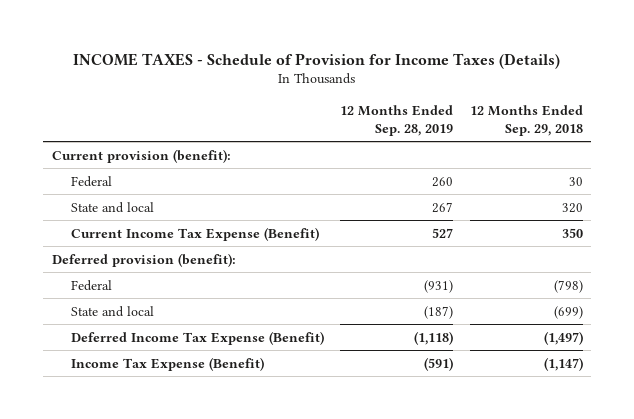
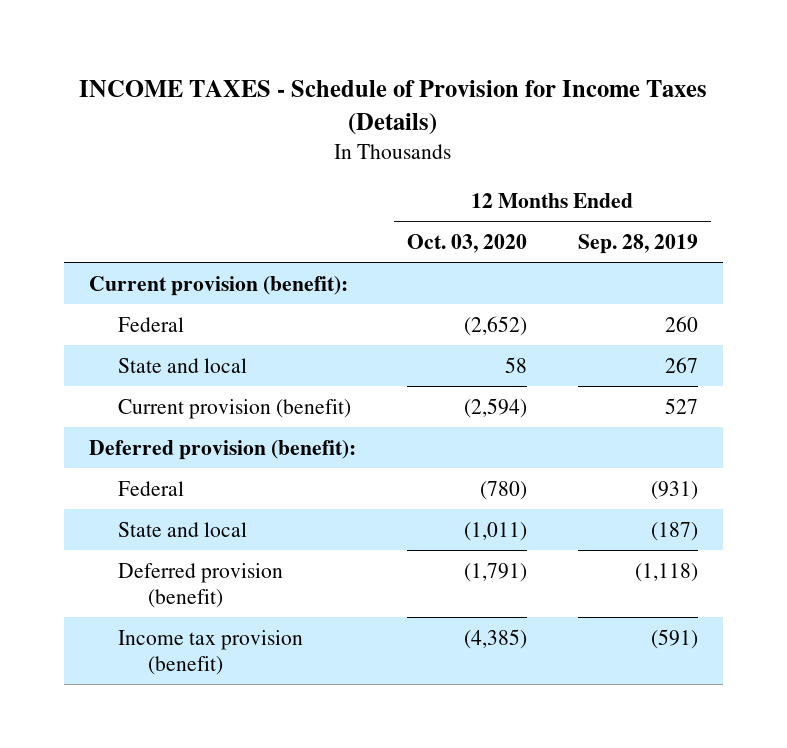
- | 12 Months Ended Sep. 28, 2019 | 12 Months Ended Sep. 29, 2018
+ | 12 Months Ended Oct. 03, 2020 | 12 Months Ended Sep. 28, 2019
- Current Income Tax Expense (Benefit) | 527 | 350
+ Current provision (benefit) | (2,594) | 527
- Deferred Income Tax Expense (Benefit) | (1,118) | (1,497)
- Income Tax Expense (Benefit) | (591) | (1,147)
+ Deferred provision (benefit) | (1,791) | (1,118)
+ Income tax provision (benefit) | (4,385) | (591)

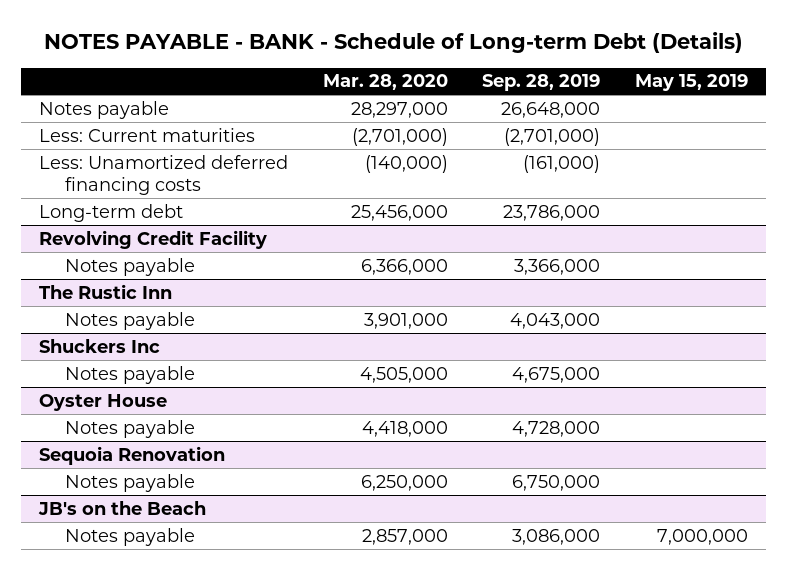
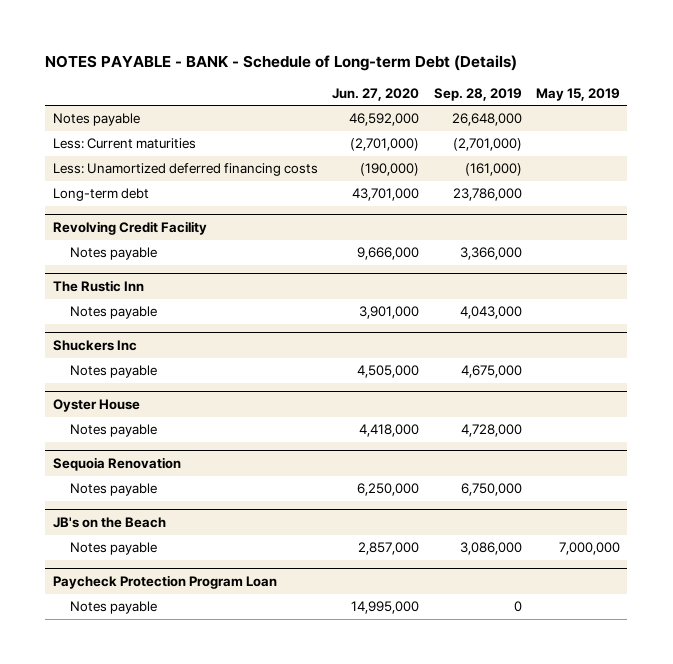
- | Mar. 28, 2020 | Sep. 28, 2019 | May 15, 2019
+ | Jun. 27, 2020 | Sep. 28, 2019 | May 15, 2019
+ Paycheck Protection Program Loan
+ Notes payable | 14,995,000 | 0 |

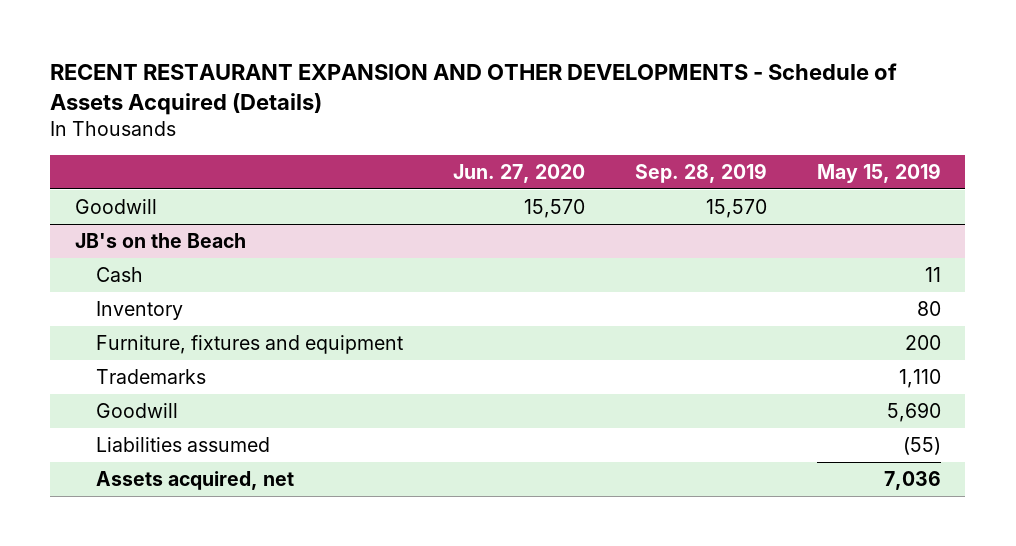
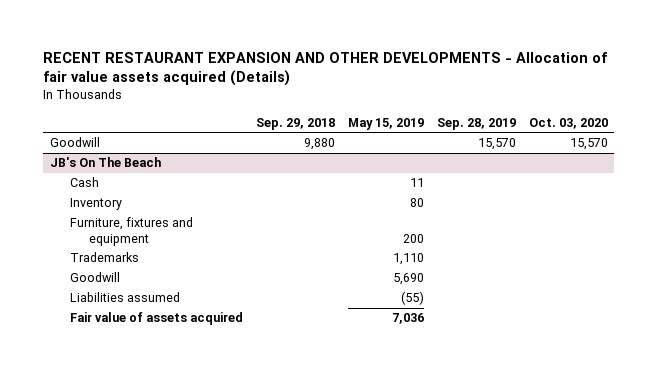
- RECENT RESTAURANT EXPANSION AND OTHER DEVELOPMENTS - Schedule of Assets Acquired (Details)
+ RECENT RESTAURANT EXPANSION AND OTHER DEVELOPMENTS - Allocation of fair value assets acquired (Details)
- | Jun. 27, 2020 | Sep. 28, 2019 | May 15, 2019
+ | Sep. 29, 2018 | May 15, 2019 | Sep. 28, 2019 | Oct. 03, 2020
- JB's on the Beach
+ JB's On The Beach
- Assets acquired, net | | | 7,036
+ Fair value of assets acquired | | 7,036 | |

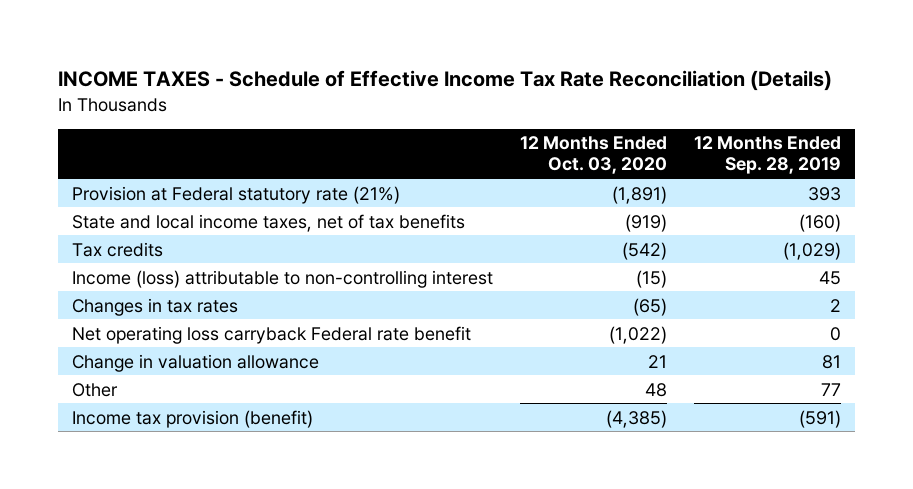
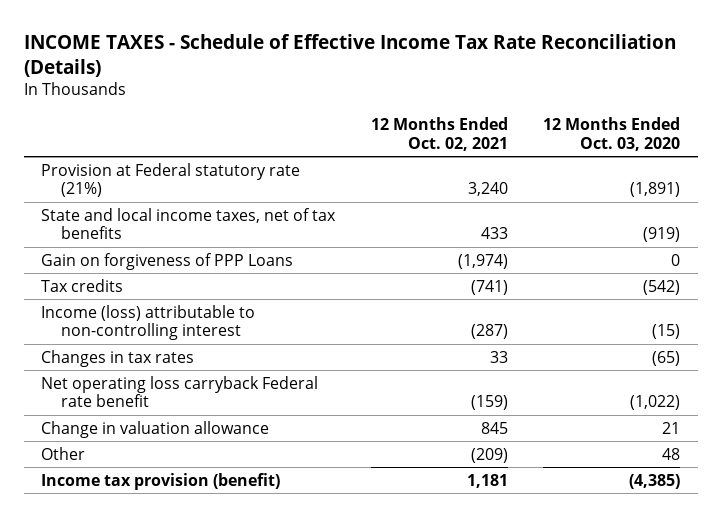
- | 12 Months Ended Oct. 03, 2020 | 12 Months Ended Sep. 28, 2019
+ | 12 Months Ended Oct. 02, 2021 | 12 Months Ended Oct. 03, 2020
+ Gain on forgiveness of PPP Loans | (1,974) | 0

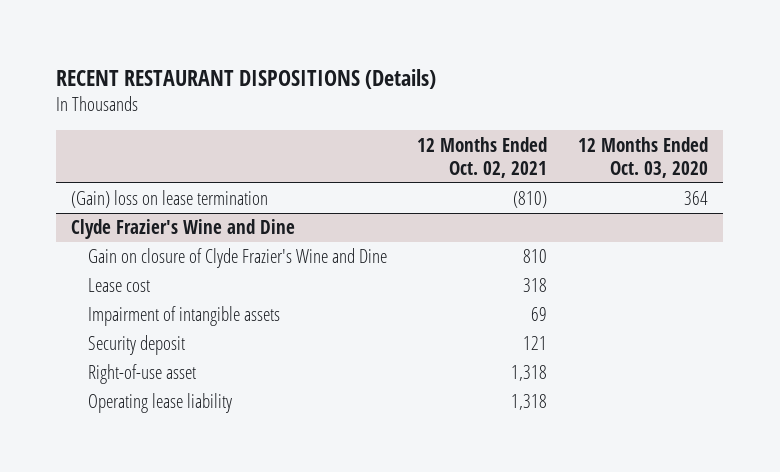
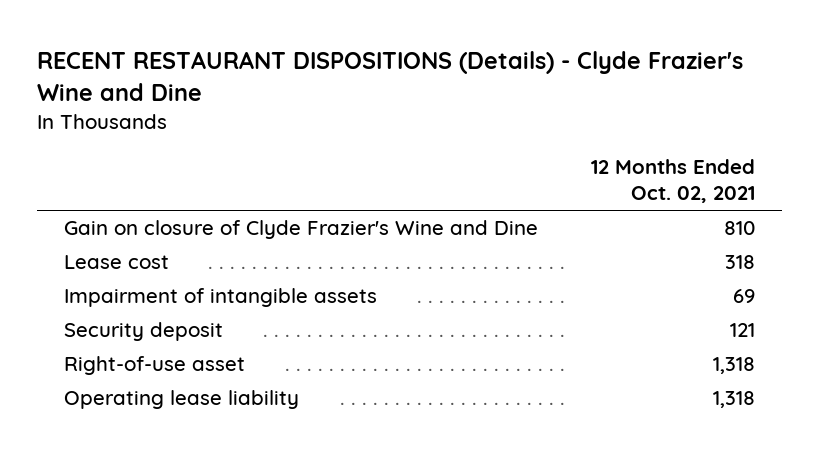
- RECENT RESTAURANT DISPOSITIONS (Details)
+ RECENT RESTAURANT DISPOSITIONS (Details) - Clyde Frazier's Wine and Dine
- | 12 Months Ended Oct. 02, 2021 | 12 Months Ended Oct. 03, 2020
+ | 12 Months Ended Oct. 02, 2021
- (Gain) loss on lease termination | (810) | 364
- Clyde Frazier's Wine and Dine

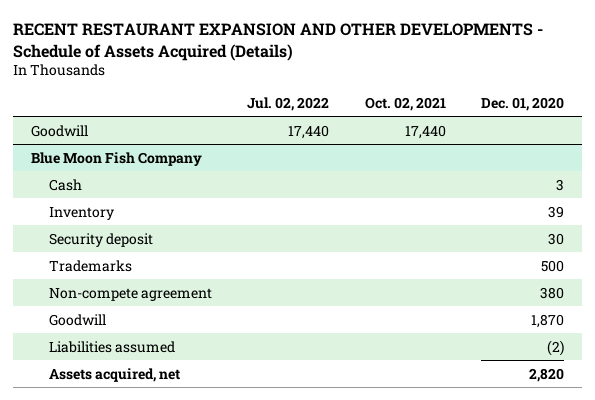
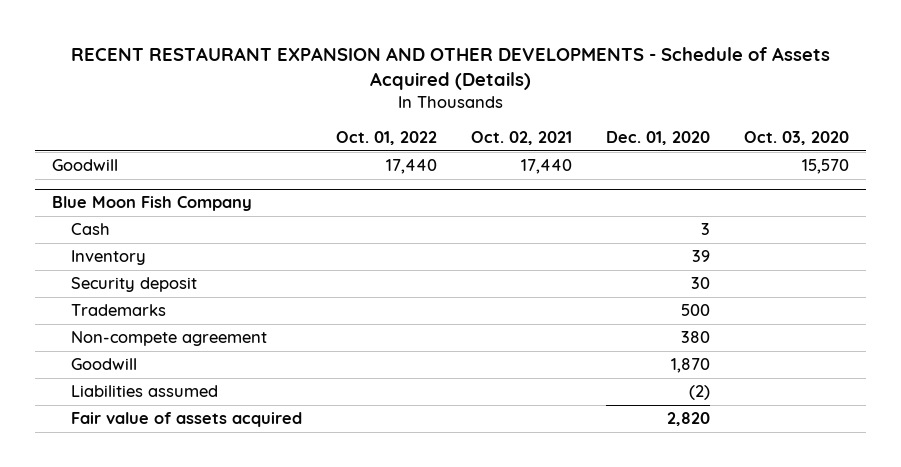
- | Jul. 02, 2022 | Oct. 02, 2021 | Dec. 01, 2020
+ | Oct. 01, 2022 | Oct. 02, 2021 | Dec. 01, 2020 | Oct. 03, 2020
@ Blue Moon Fish Company
- Assets acquired, net | | | 2,820
+ Fair value of assets acquired | | | 2,820 |

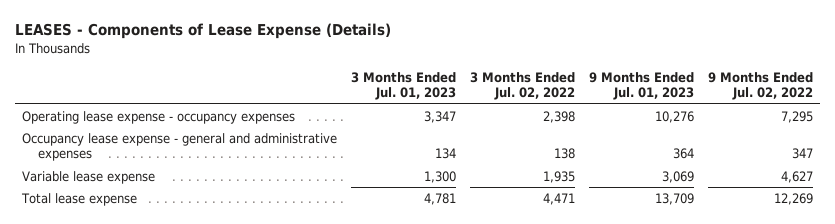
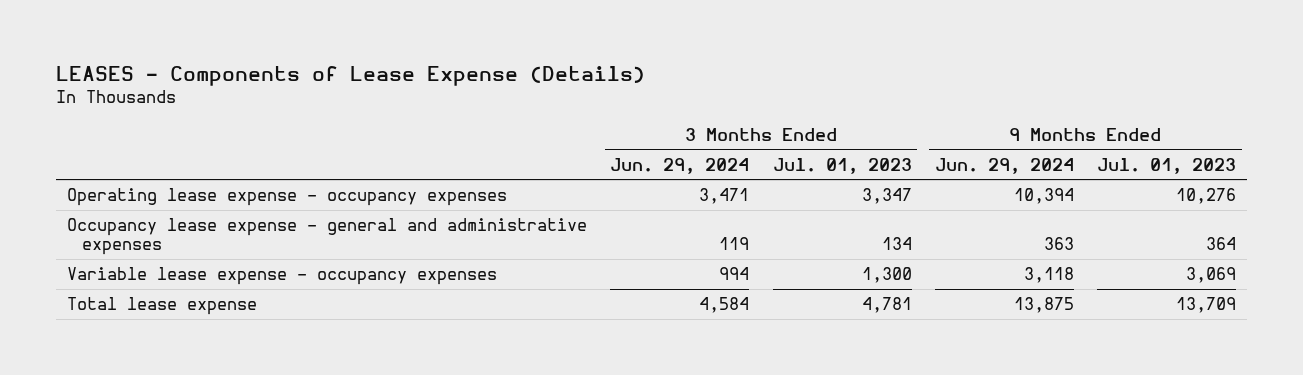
- | 3 Months Ended Jul. 01, 2023 | 3 Months Ended Jul. 02, 2022 | 9 Months Ended Jul. 01, 2023 | 9 Months Ended Jul. 02, 2022
+ | 3 Months Ended Jun. 29, 2024 | 3 Months Ended Jul. 01, 2023 | 9 Months Ended Jun. 29, 2024 | 9 Months Ended Jul. 01, 2023
- Variable lease expense | 1,300 | 1,935 | 3,069 | 4,627
+ Variable lease expense - occupancy expenses | 994 | 1,300 | 3,118 | 3,069

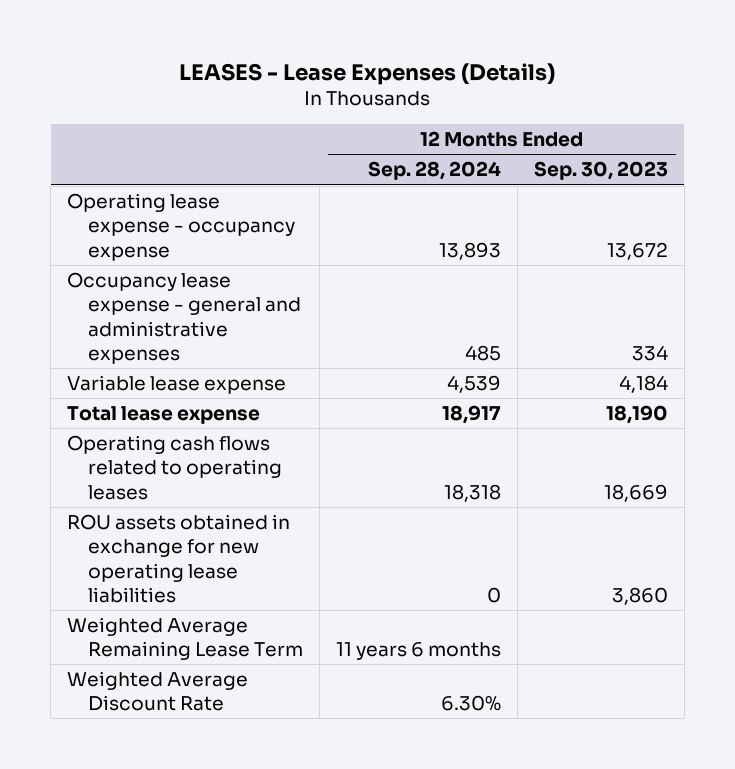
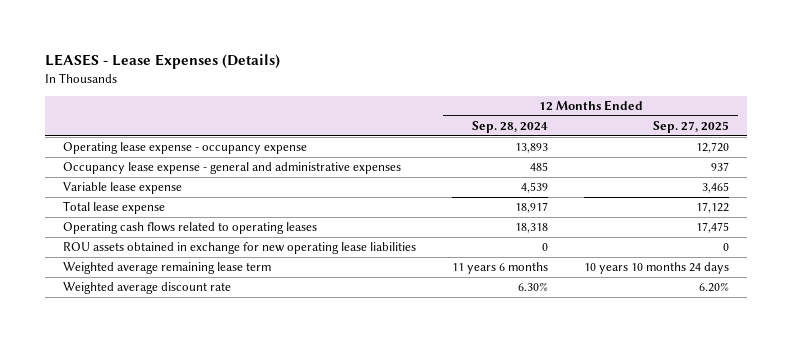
- | 12 Months Ended Sep. 28, 2024 | 12 Months Ended Sep. 30, 2023
+ | 12 Months Ended Sep. 28, 2024 | 12 Months Ended Sep. 27, 2025
- Weighted Average Remaining Lease Term | 11 years 6 months |
- Weighted Average Discount Rate | 6.30% |
+ Weighted average remaining lease term | 11 years 6 months | 10 years 10 months 24 days
+ Weighted average discount rate | 6.30% | 6.20%

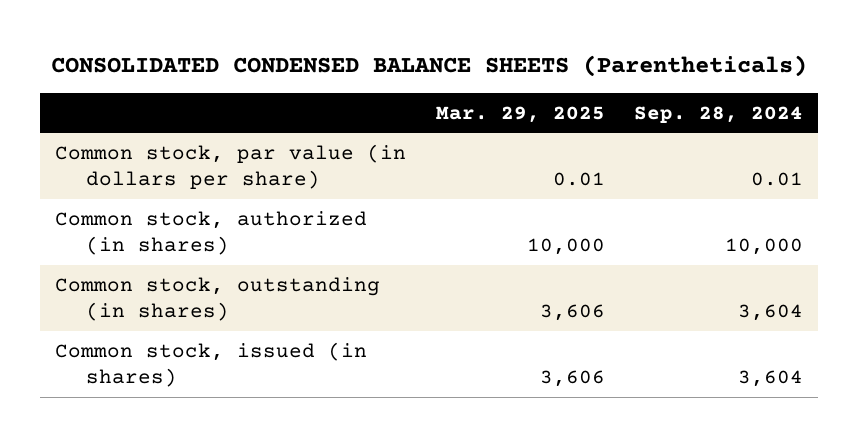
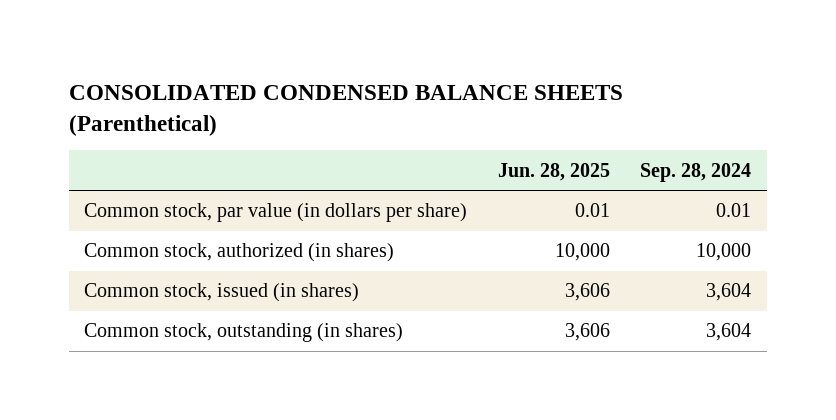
- CONSOLIDATED CONDENSED BALANCE SHEETS (Parentheticals)
+ CONSOLIDATED CONDENSED BALANCE SHEETS (Parenthetical)
- | Mar. 29, 2025 | Sep. 28, 2024
+ | Jun. 28, 2025 | Sep. 28, 2024
moved down: Common stock, outstanding (in shares) | 3,606 | 3,604

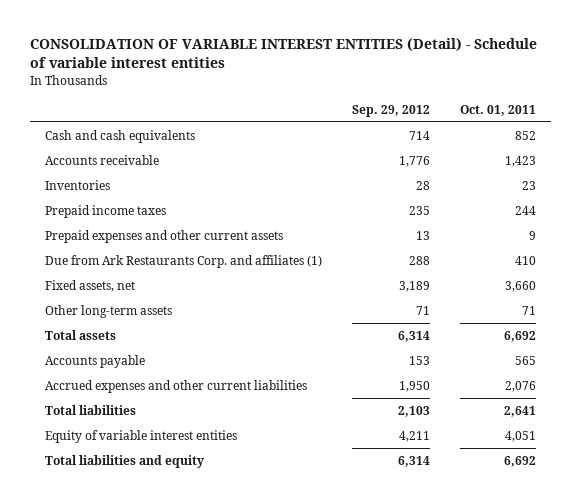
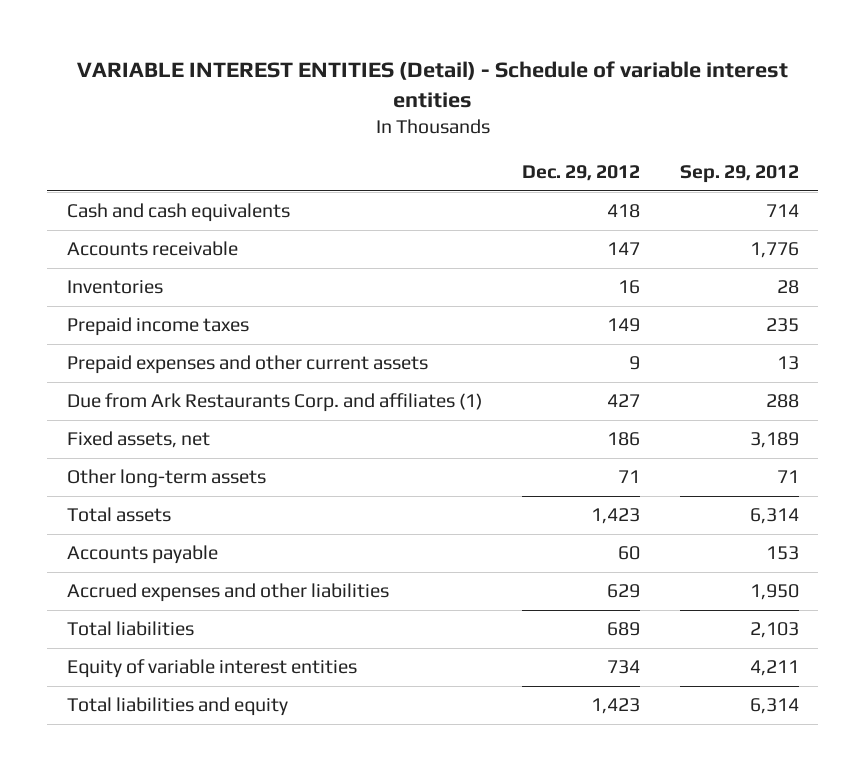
- CONSOLIDATION OF VARIABLE INTEREST ENTITIES (Detail) - Schedule of variable interest entities
+ VARIABLE INTEREST ENTITIES (Detail) - Schedule of variable interest entities
- | Sep. 29, 2012 | Oct. 01, 2011
+ | Dec. 29, 2012 | Sep. 29, 2012
- Accrued expenses and other current liabilities | 1,950 | 2,076
+ Accrued expenses and other liabilities | 629 | 1,950

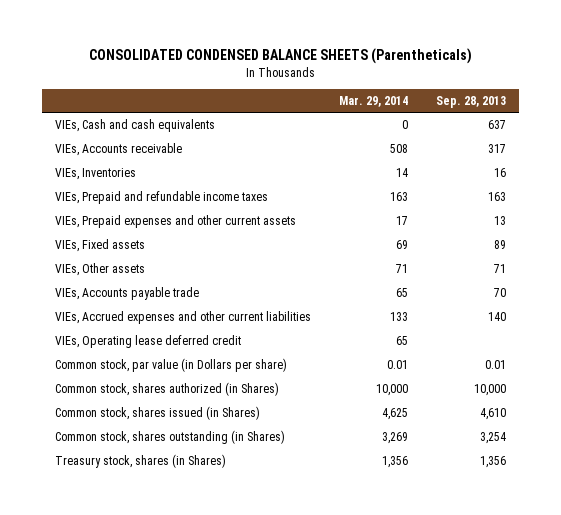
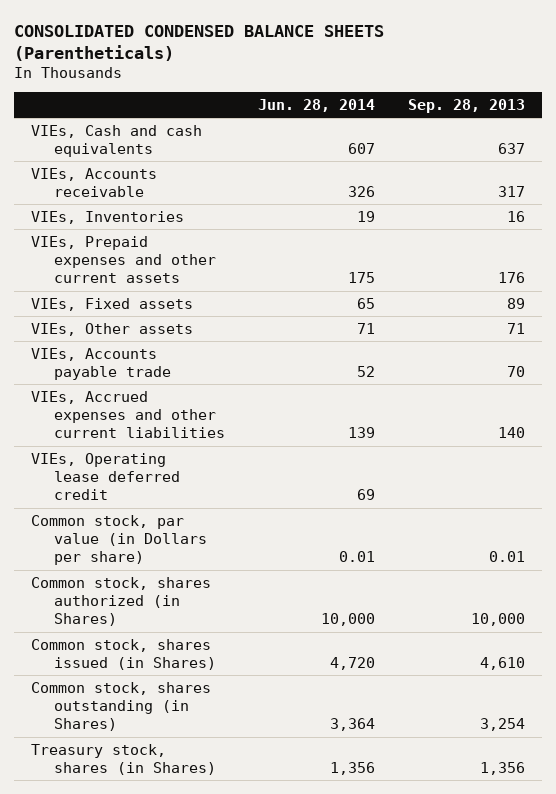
- | Mar. 29, 2014 | Sep. 28, 2013
+ | Jun. 28, 2014 | Sep. 28, 2013
- VIEs, Prepaid and refundable income taxes | 163 | 163
- VIEs, Prepaid expenses and other current assets | 17 | 13
+ VIEs, Prepaid expenses and other current assets | 175 | 176

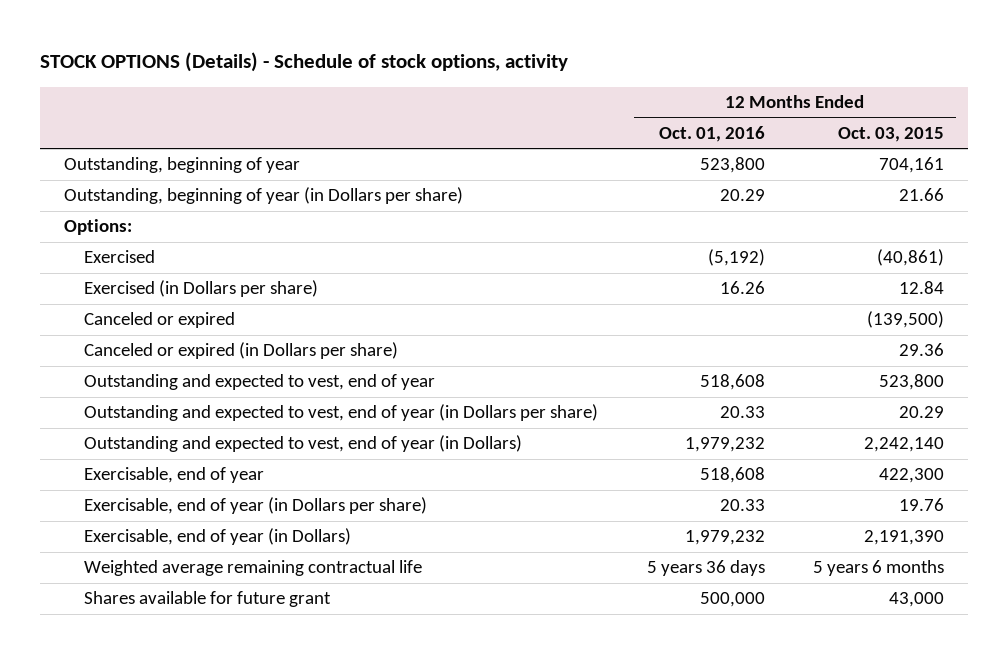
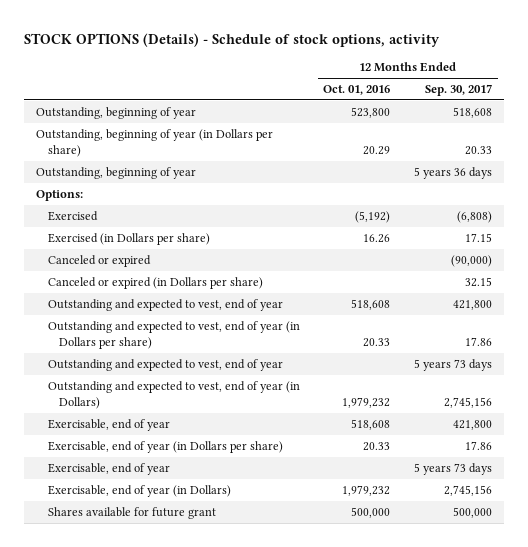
- | 12 Months Ended Oct. 01, 2016 | 12 Months Ended Oct. 03, 2015
+ | 12 Months Ended Oct. 01, 2016 | 12 Months Ended Sep. 30, 2017
+ Outstanding, beginning of year | | 5 years 36 days
+ Outstanding and expected to vest, end of year | | 5 years 73 days
+ Exercisable, end of year | | 5 years 73 days
- Weighted average remaining contractual life | 5 years 36 days | 5 years 6 months

